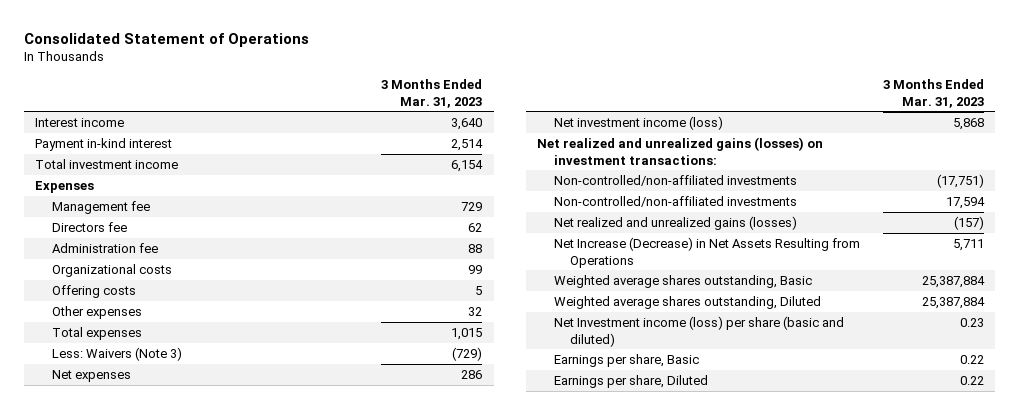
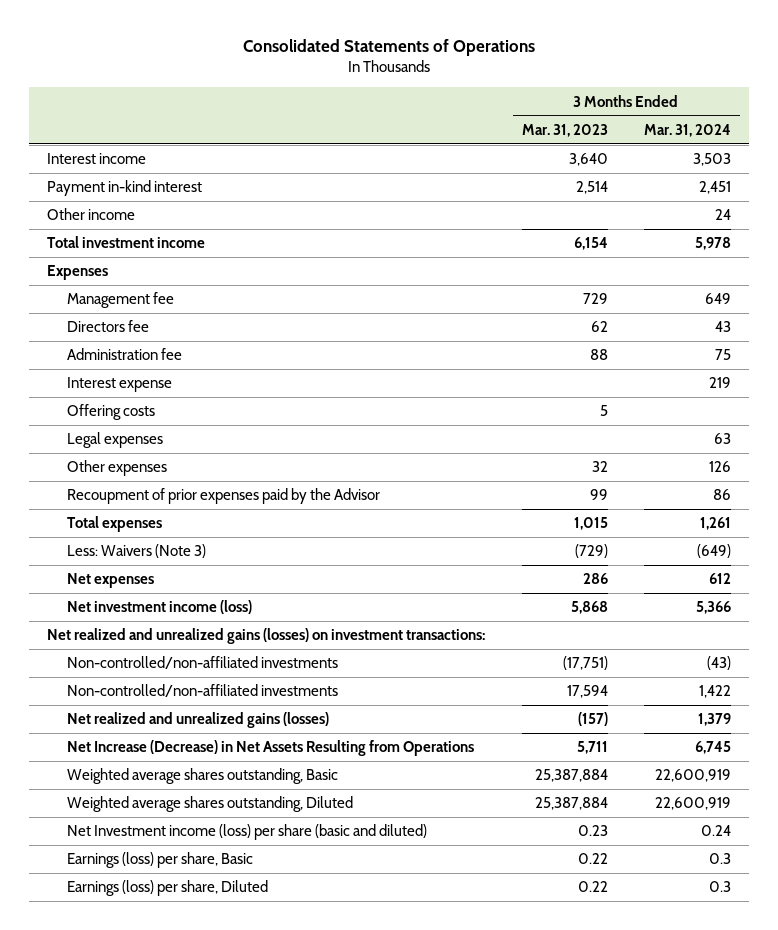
- Consolidated Statement of Operations
+ Consolidated Statements of Operations
- | 3 Months Ended Mar. 31, 2023
+ | 3 Months Ended Mar. 31, 2023 | 3 Months Ended Mar. 31, 2024
+ Other income | | 24
- Organizational costs | 99
+ Interest expense | | 219
+ Legal expenses | | 63
+ Recoupment of prior expenses paid by the Advisor | 99 | 86
- Earnings per share, Basic | 0.22
- Earnings per share, Diluted | 0.22
+ Earnings (loss) per share, Basic | 0.22 | 0.3
+ Earnings (loss) per share, Diluted | 0.22 | 0.3

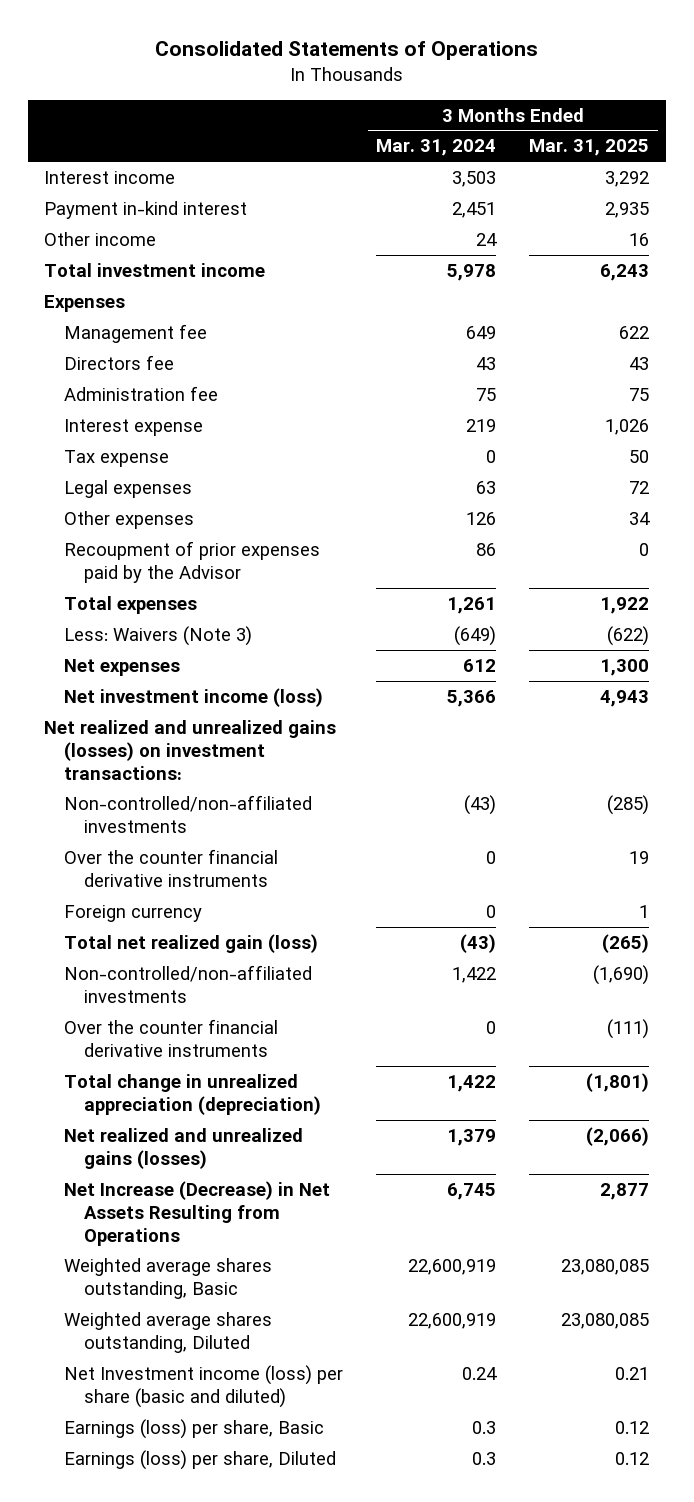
- | 3 Months Ended Mar. 31, 2023 | 3 Months Ended Mar. 31, 2024
+ | 3 Months Ended Mar. 31, 2024 | 3 Months Ended Mar. 31, 2025
- Offering costs | 5 |
+ Tax expense | 0 | 50
+ Over the counter financial derivative instruments | 0 | 19
+ Foreign currency | 0 | 1
+ Total net realized gain (loss) | (43) | (265)
+ Over the counter financial derivative instruments | 0 | (111)
+ Total change in unrealized appreciation (depreciation) | 1,422 | (1,801)

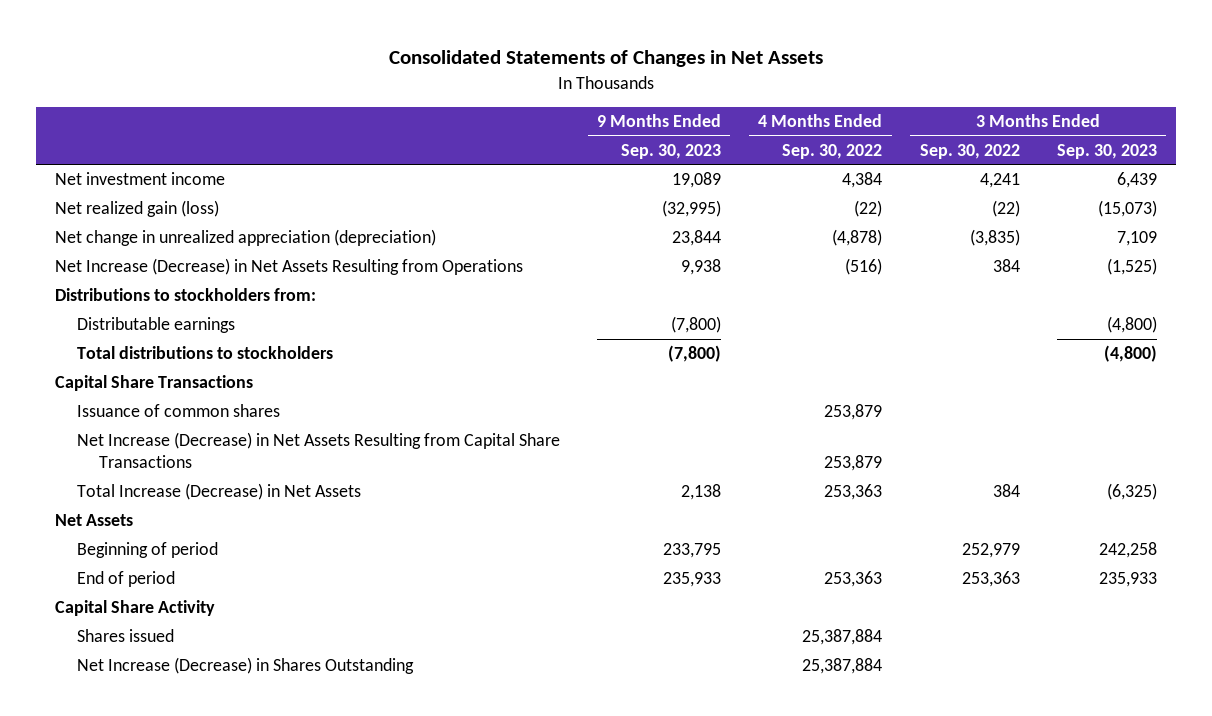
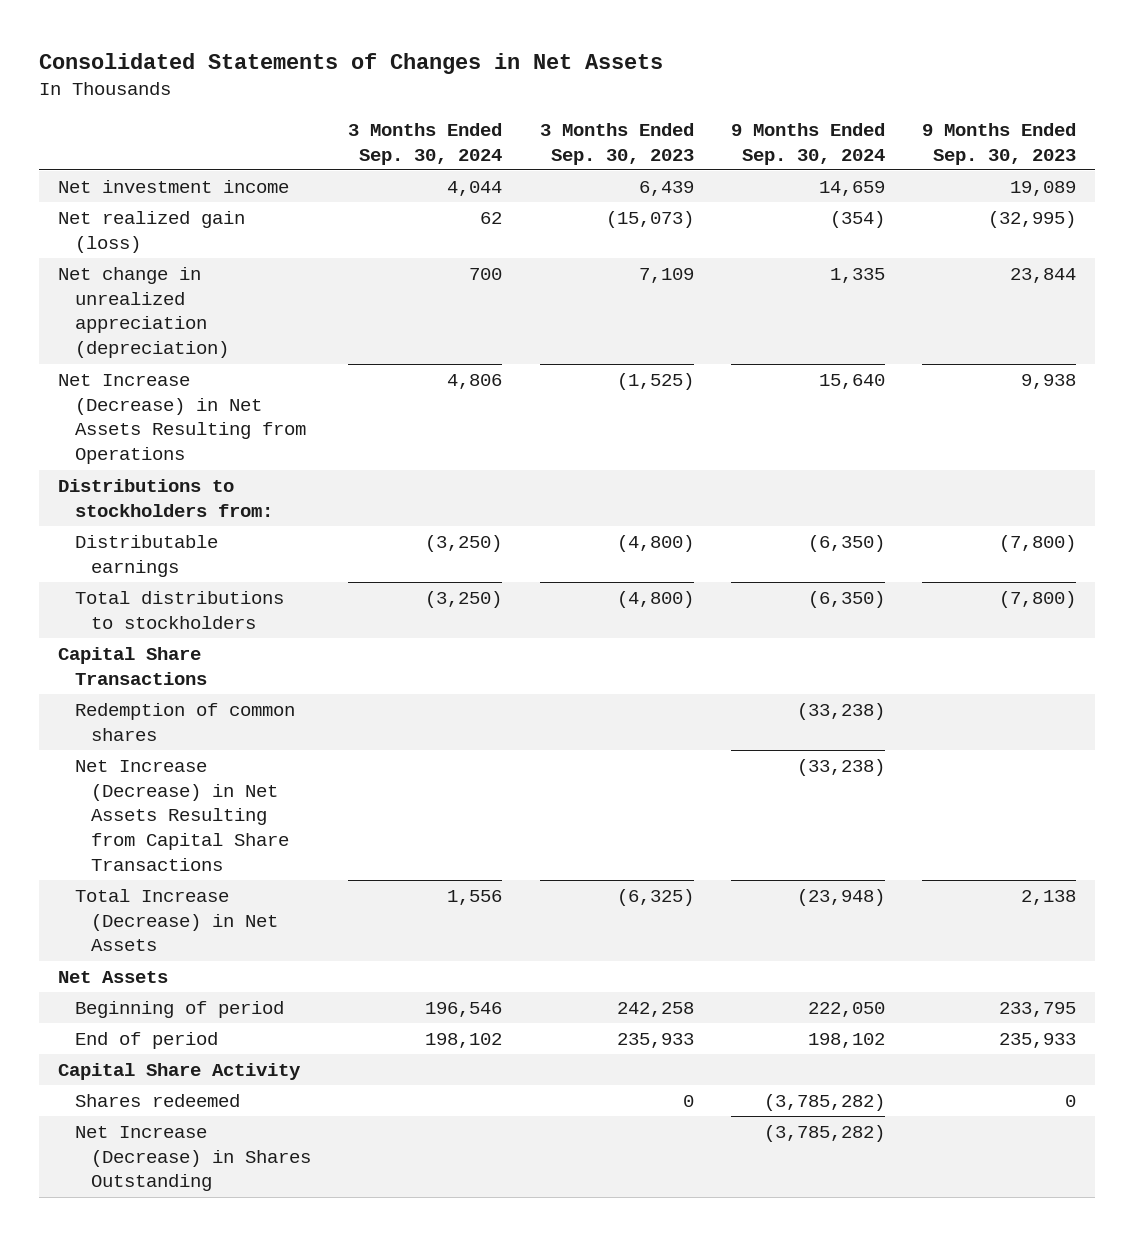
- | 9 Months Ended Sep. 30, 2023 | 4 Months Ended Sep. 30, 2022 | 3 Months Ended Sep. 30, 2022 | 3 Months Ended Sep. 30, 2023
+ | 3 Months Ended Sep. 30, 2024 | 3 Months Ended Sep. 30, 2023 | 9 Months Ended Sep. 30, 2024 | 9 Months Ended Sep. 30, 2023
- Issuance of common shares | | 253,879 | |
+ Redemption of common shares | | | (33,238) |
- Shares issued | | 25,387,884 | |
+ Shares redeemed | | 0 | (3,785,282) | 0

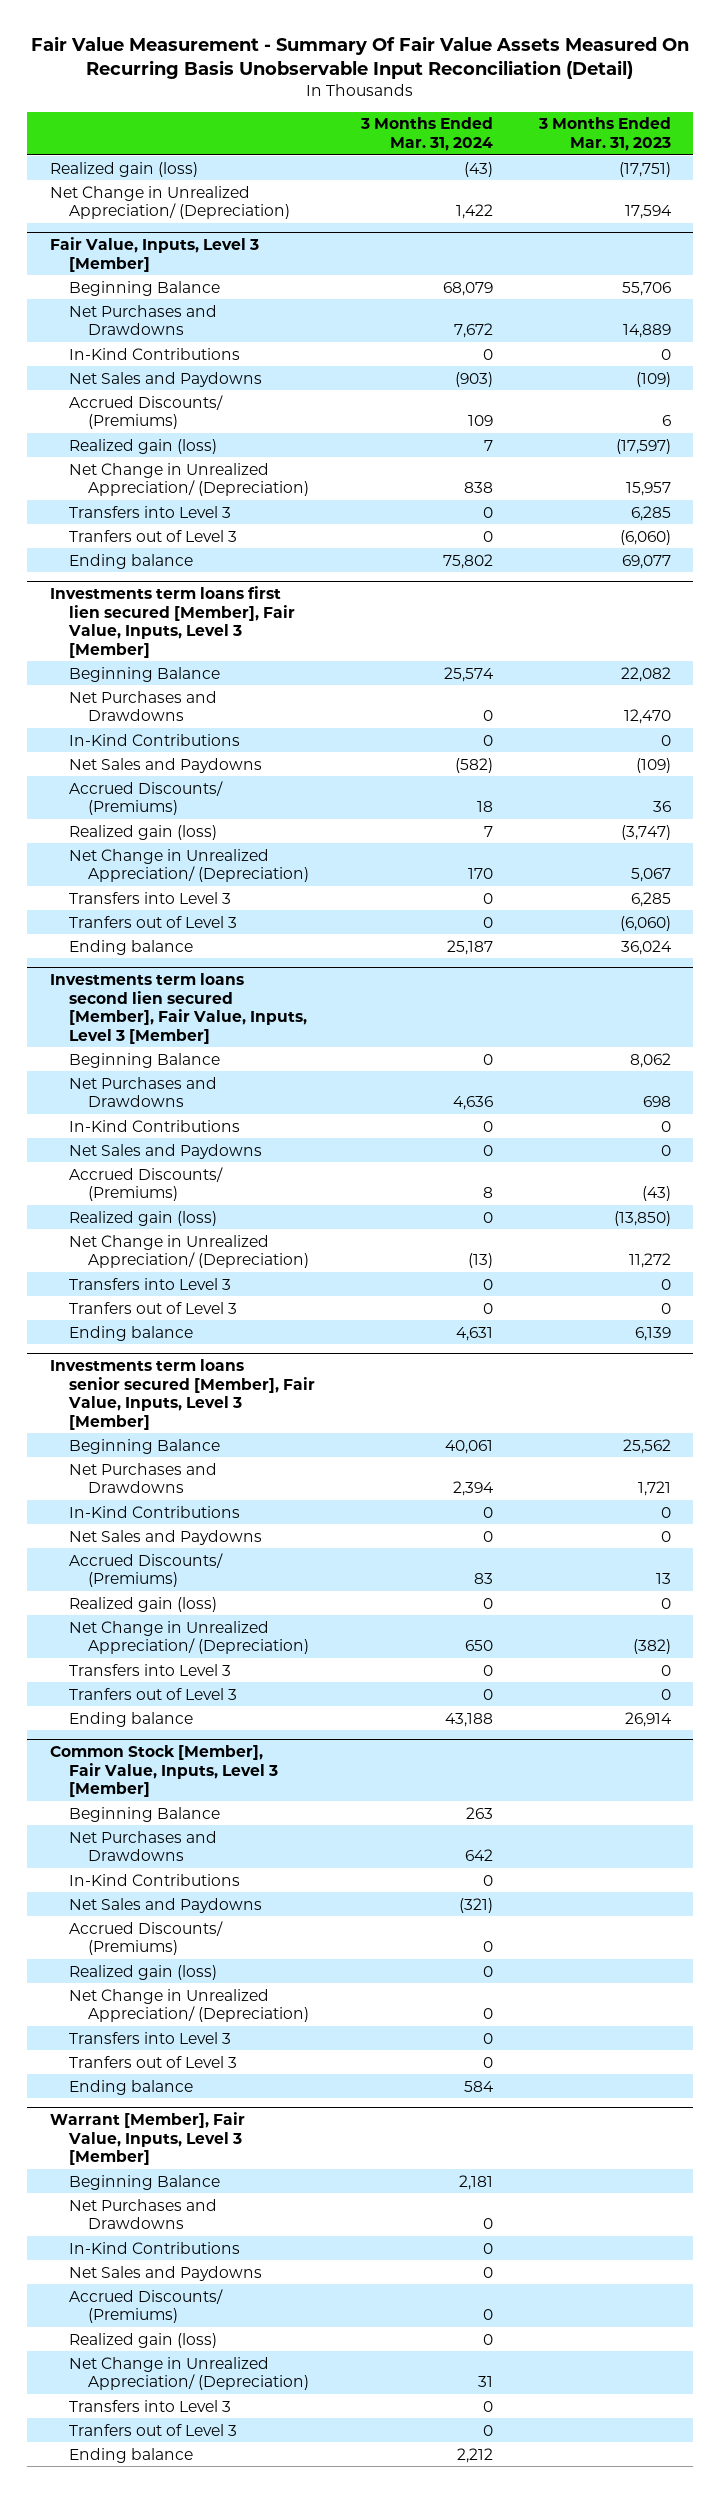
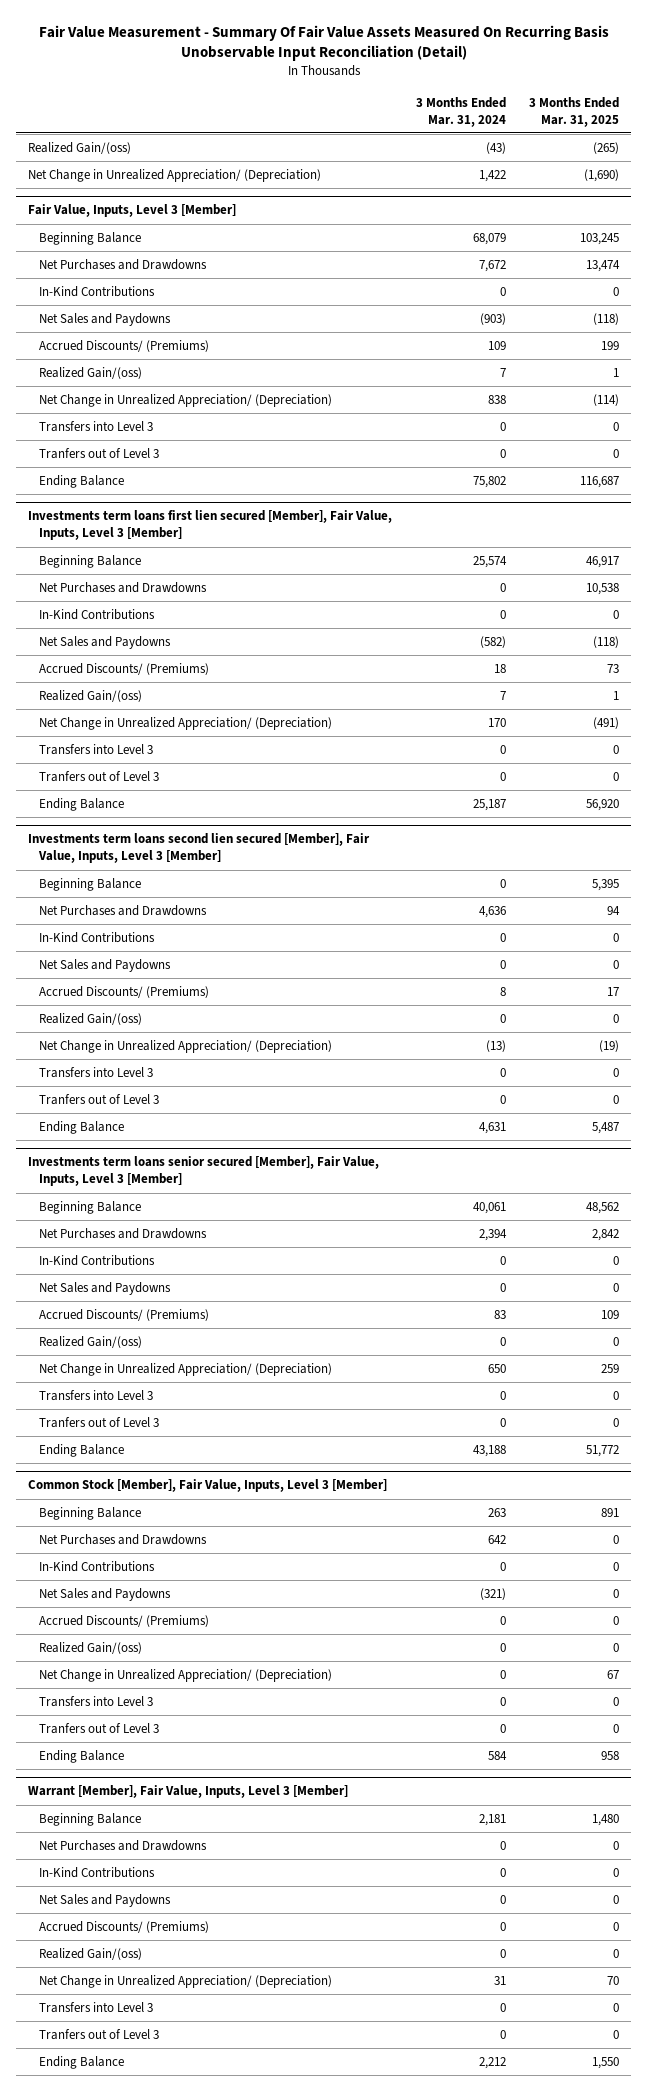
- | 3 Months Ended Mar. 31, 2024 | 3 Months Ended Mar. 31, 2023
+ | 3 Months Ended Mar. 31, 2024 | 3 Months Ended Mar. 31, 2025
- Realized gain (loss) | (43) | (17,751)
+ Realized Gain/(oss) | (43) | (265)
@ Fair Value, Inputs, Level 3 [Member]
- Realized gain (loss) | 7 | (17,597)
+ Realized Gain/(oss) | 7 | 1
- Ending balance | 75,802 | 69,077
+ Ending Balance | 75,802 | 116,687
@ Investments term loans first lien secured [Member], Fair Value, Inputs, Level 3 [Member]
- Realized gain (loss) | 7 | (3,747)
+ Realized Gain/(oss) | 7 | 1
- Ending balance | 25,187 | 36,024
+ Ending Balance | 25,187 | 56,920
@ Investments term loans second lien secured [Member], Fair Value, Inputs, Level 3 [Member]
- Realized gain (loss) | 0 | (13,850)
+ Realized Gain/(oss) | 0 | 0
- Ending balance | 4,631 | 6,139
+ Ending Balance | 4,631 | 5,487
@ Investments term loans senior secured [Member], Fair Value, Inputs, Level 3 [Member]
- Realized gain (loss) | 0 | 0
+ Realized Gain/(oss) | 0 | 0
- Ending balance | 43,188 | 26,914
+ Ending Balance | 43,188 | 51,772
@ Common Stock [Member], Fair Value, Inputs, Level 3 [Member]
- Realized gain (loss) | 0 |
+ Realized Gain/(oss) | 0 | 0
- Ending balance | 584 |
+ Ending Balance | 584 | 958
@ Warrant [Member], Fair Value, Inputs, Level 3 [Member]
- Realized gain (loss) | 0 |
+ Realized Gain/(oss) | 0 | 0
- Ending balance | 2,212 |
+ Ending Balance | 2,212 | 1,550

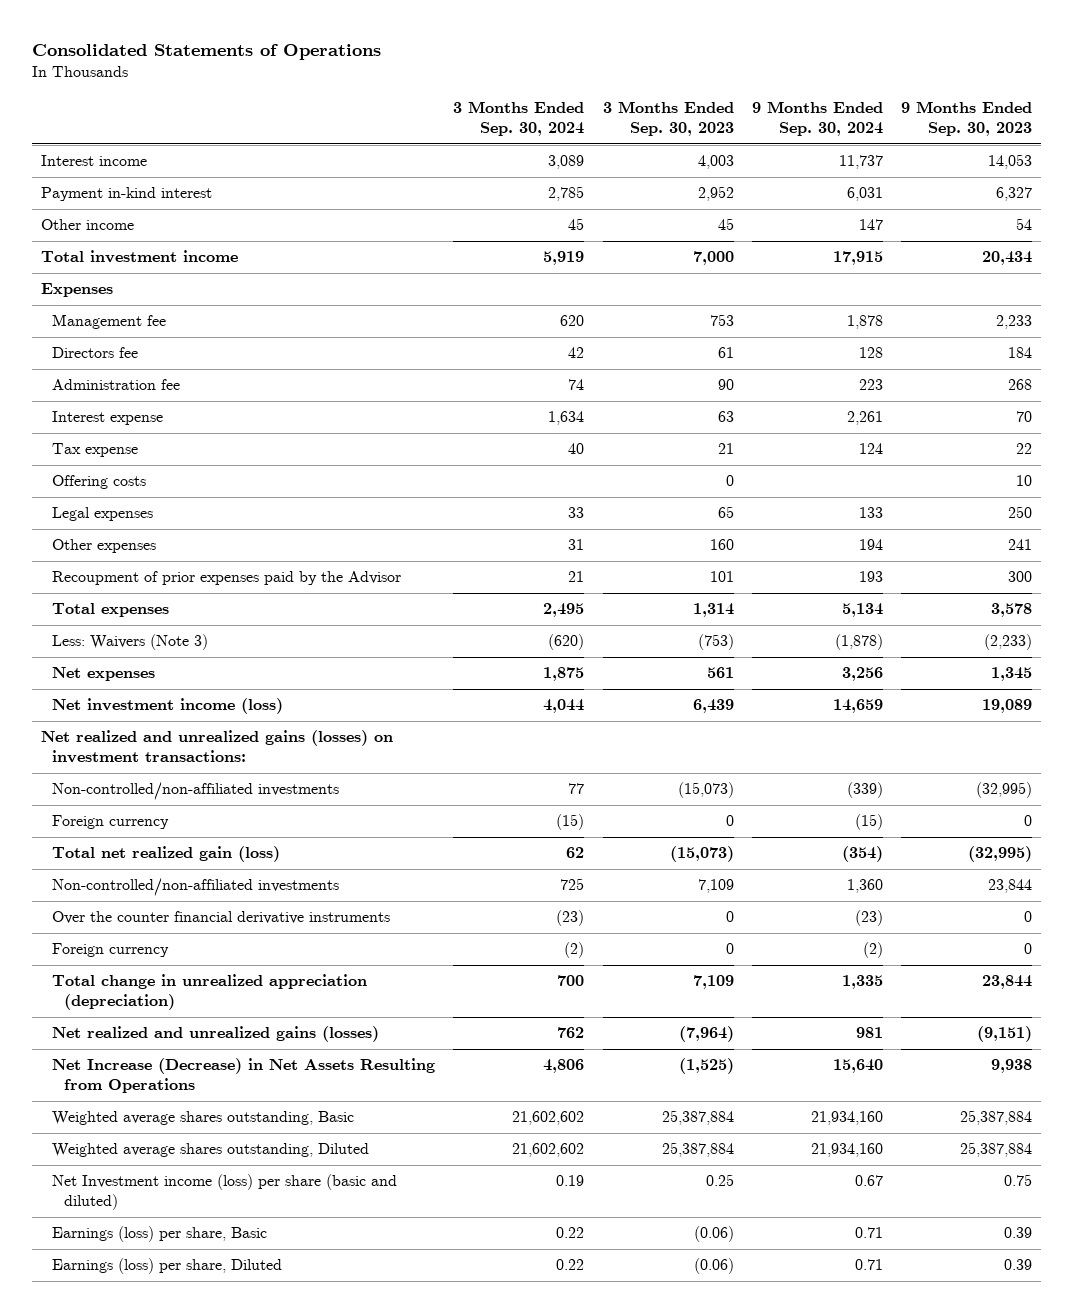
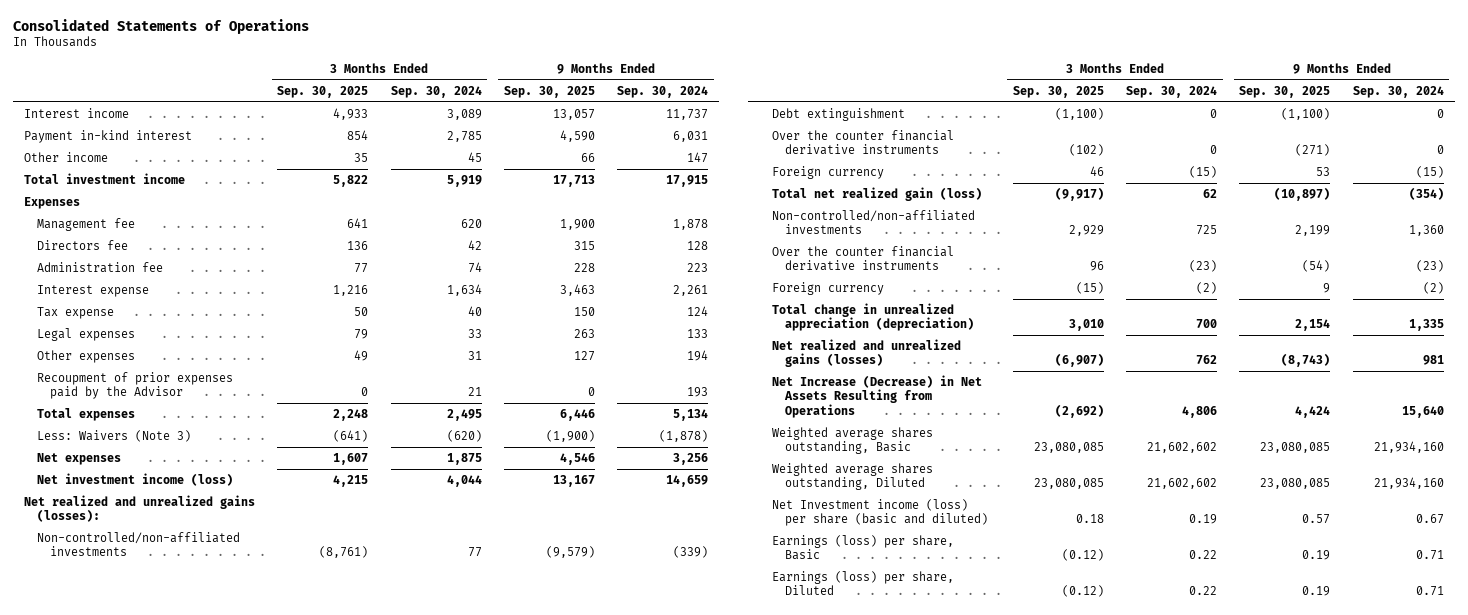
- | 3 Months Ended Sep. 30, 2024 | 3 Months Ended Sep. 30, 2023 | 9 Months Ended Sep. 30, 2024 | 9 Months Ended Sep. 30, 2023
+ | 3 Months Ended Sep. 30, 2025 | 3 Months Ended Sep. 30, 2024 | 9 Months Ended Sep. 30, 2025 | 9 Months Ended Sep. 30, 2024
- Offering costs | | 0 | | 10
- Net realized and unrealized gains (losses) on investment transactions:
+ Net realized and unrealized gains (losses):
+ Debt extinguishment | (1,100) | 0 | (1,100) | 0
+ Over the counter financial derivative instruments | (102) | 0 | (271) | 0

